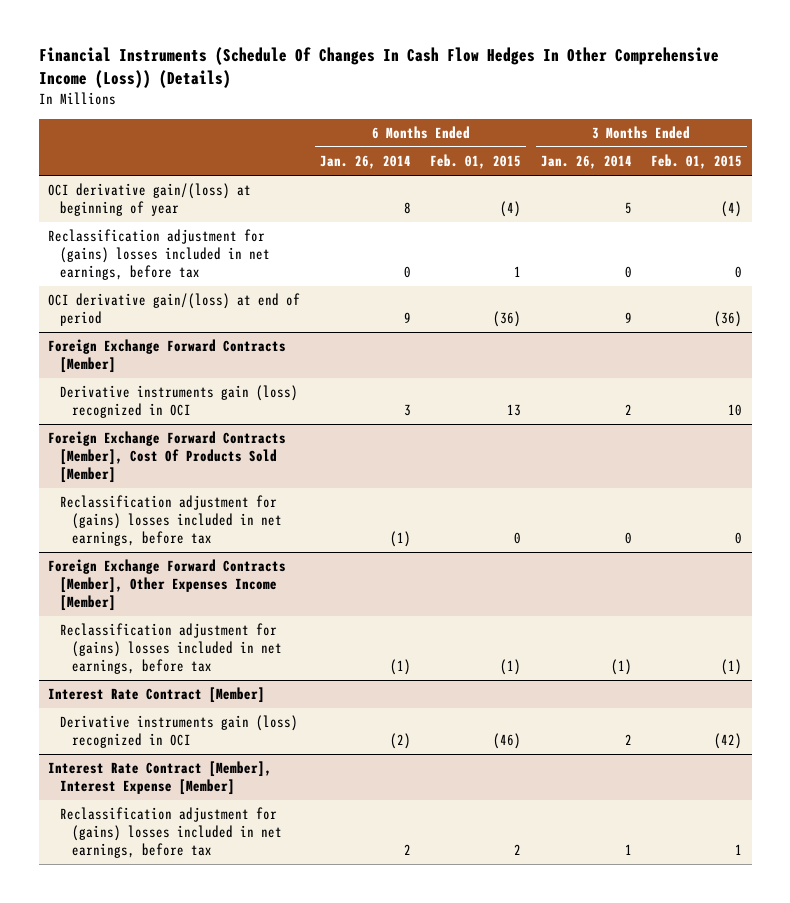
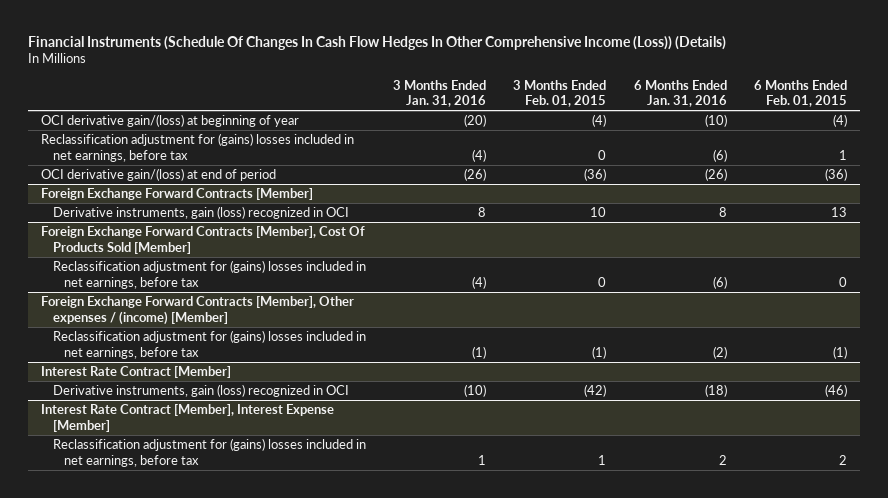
- | 6 Months Ended Jan. 26, 2014 | 6 Months Ended Feb. 01, 2015 | 3 Months Ended Jan. 26, 2014 | 3 Months Ended Feb. 01, 2015
+ | 3 Months Ended Jan. 31, 2016 | 3 Months Ended Feb. 01, 2015 | 6 Months Ended Jan. 31, 2016 | 6 Months Ended Feb. 01, 2015
@ Foreign Exchange Forward Contracts [Member]
- Derivative instruments gain (loss) recognized in OCI | 3 | 13 | 2 | 10
+ Derivative instruments, gain (loss) recognized in OCI | 8 | 10 | 8 | 13
- Foreign Exchange Forward Contracts [Member], Other Expenses Income [Member]
+ Foreign Exchange Forward Contracts [Member], Other expenses / (income) [Member]
@ Interest Rate Contract [Member]
- Derivative instruments gain (loss) recognized in OCI | (2) | (46) | 2 | (42)
+ Derivative instruments, gain (loss) recognized in OCI | (10) | (42) | (18) | (46)

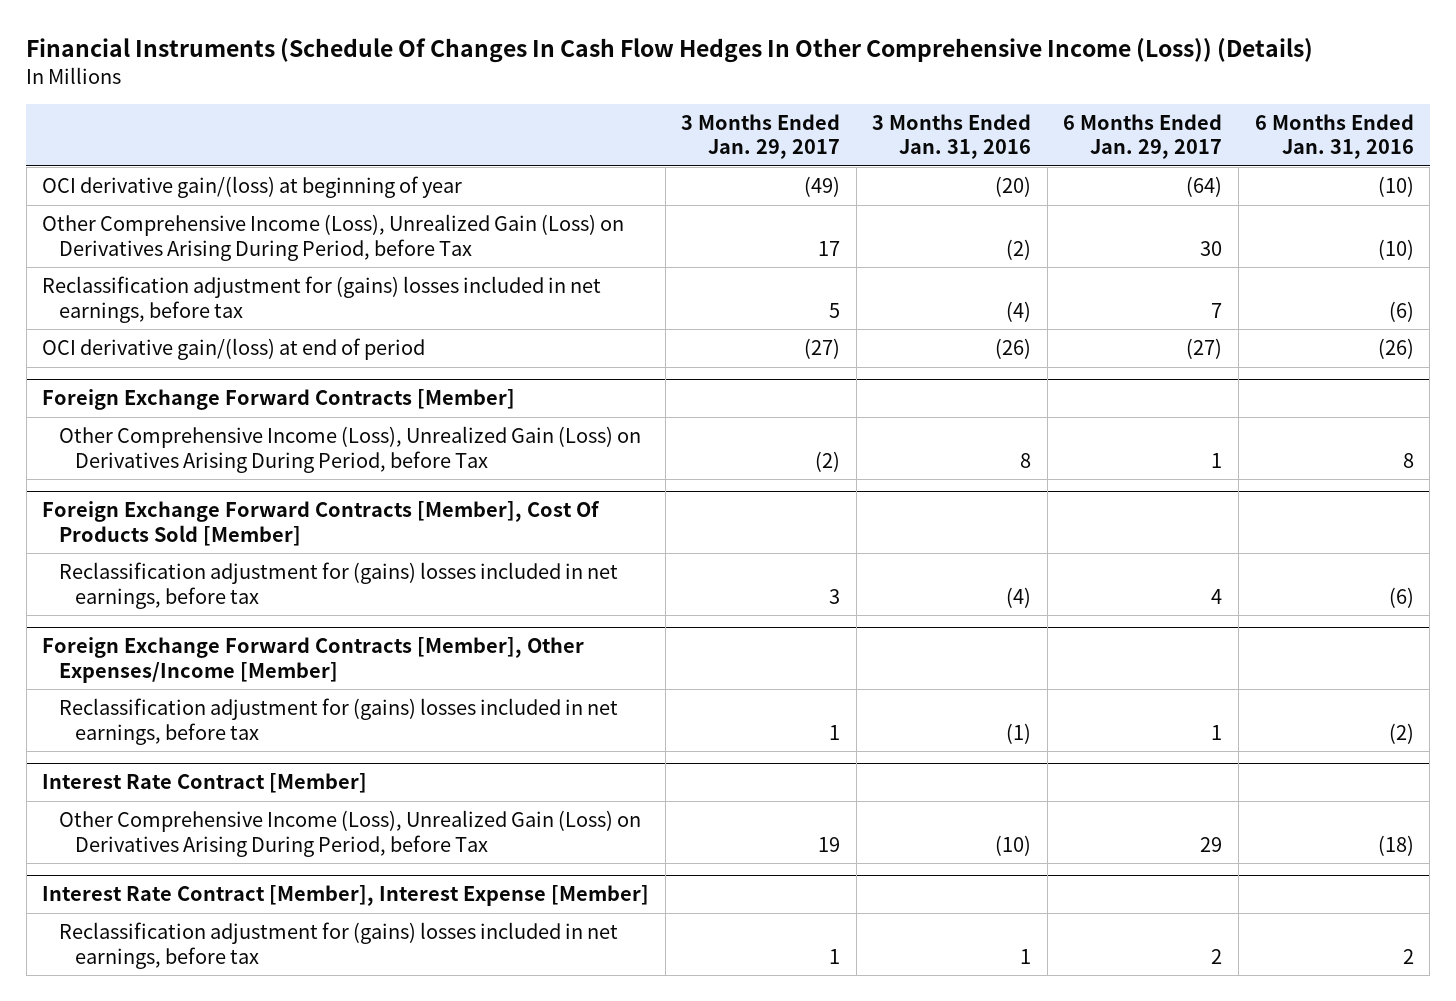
- | 3 Months Ended Jan. 31, 2016 | 3 Months Ended Feb. 01, 2015 | 6 Months Ended Jan. 31, 2016 | 6 Months Ended Feb. 01, 2015
+ | 3 Months Ended Jan. 29, 2017 | 3 Months Ended Jan. 31, 2016 | 6 Months Ended Jan. 29, 2017 | 6 Months Ended Jan. 31, 2016
+ Other Comprehensive Income (Loss), Unrealized Gain (Loss) on Derivatives Arising During Period, before Tax | 17 | (2) | 30 | (10)
@ Foreign Exchange Forward Contracts [Member]
- Derivative instruments, gain (loss) recognized in OCI | 8 | 10 | 8 | 13
+ Other Comprehensive Income (Loss), Unrealized Gain (Loss) on Derivatives Arising During Period, before Tax | (2) | 8 | 1 | 8
- Foreign Exchange Forward Contracts [Member], Other expenses / (income) [Member]
+ Foreign Exchange Forward Contracts [Member], Other Expenses/Income [Member]
@ Interest Rate Contract [Member]
- Derivative instruments, gain (loss) recognized in OCI | (10) | (42) | (18) | (46)
+ Other Comprehensive Income (Loss), Unrealized Gain (Loss) on Derivatives Arising During Period, before Tax | 19 | (10) | 29 | (18)

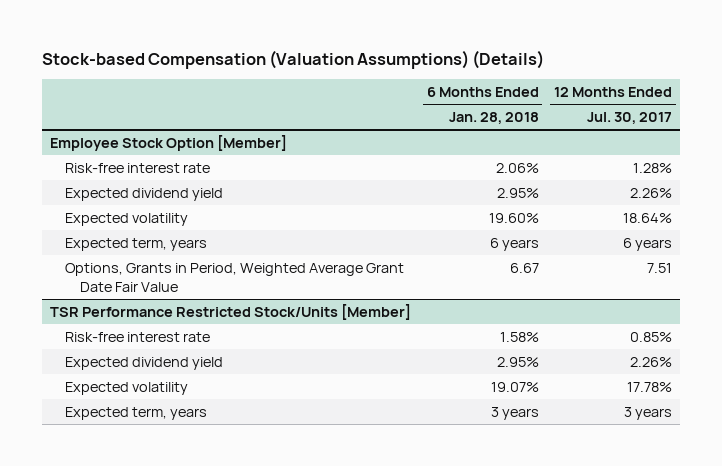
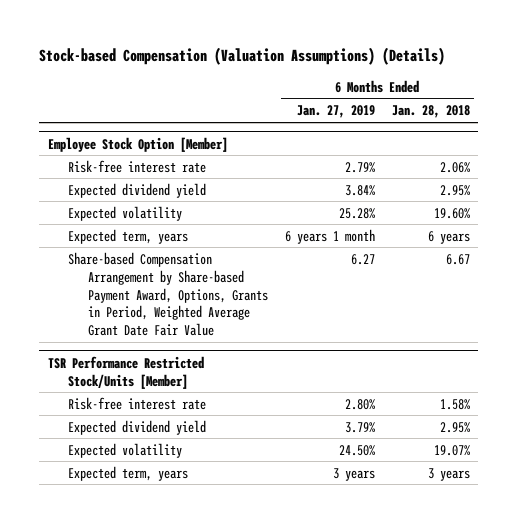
- | 6 Months Ended Jan. 28, 2018 | 12 Months Ended Jul. 30, 2017
+ | 6 Months Ended Jan. 27, 2019 | 6 Months Ended Jan. 28, 2018
@ Employee Stock Option [Member]
- Options, Grants in Period, Weighted Average Grant Date Fair Value | 6.67 | 7.51
+ Share-based Compensation Arrangement by Share-based Payment Award, Options, Grants in Period, Weighted Average Grant Date Fair Value | 6.27 | 6.67

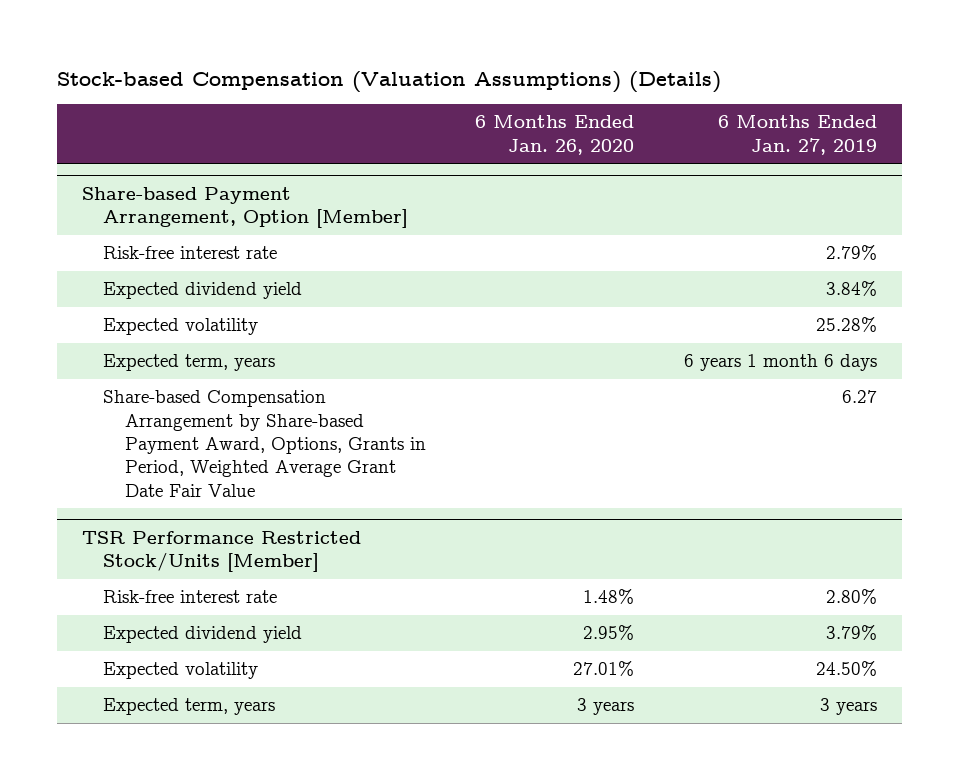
- | 6 Months Ended Jan. 27, 2019 | 6 Months Ended Jan. 28, 2018
+ | 6 Months Ended Jan. 26, 2020 | 6 Months Ended Jan. 27, 2019
- Employee Stock Option [Member]
+ Share-based Payment Arrangement, Option [Member]
- Expected term, years | 6 years 1 month | 6 years
+ Expected term, years | | 6 years 1 month 6 days

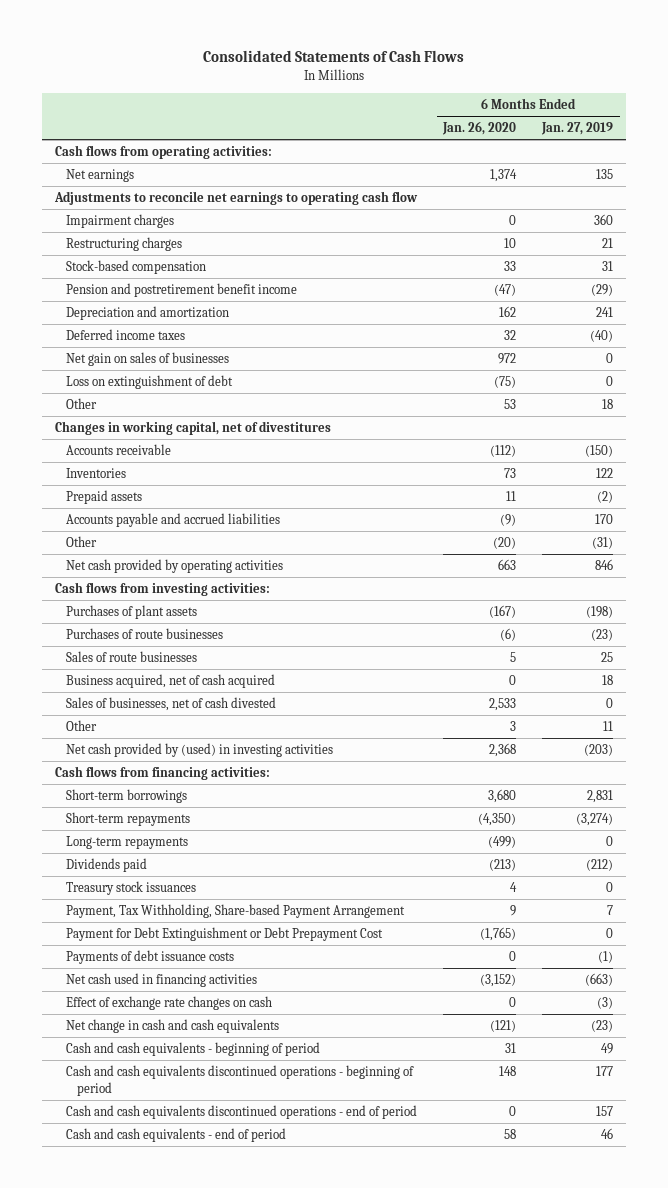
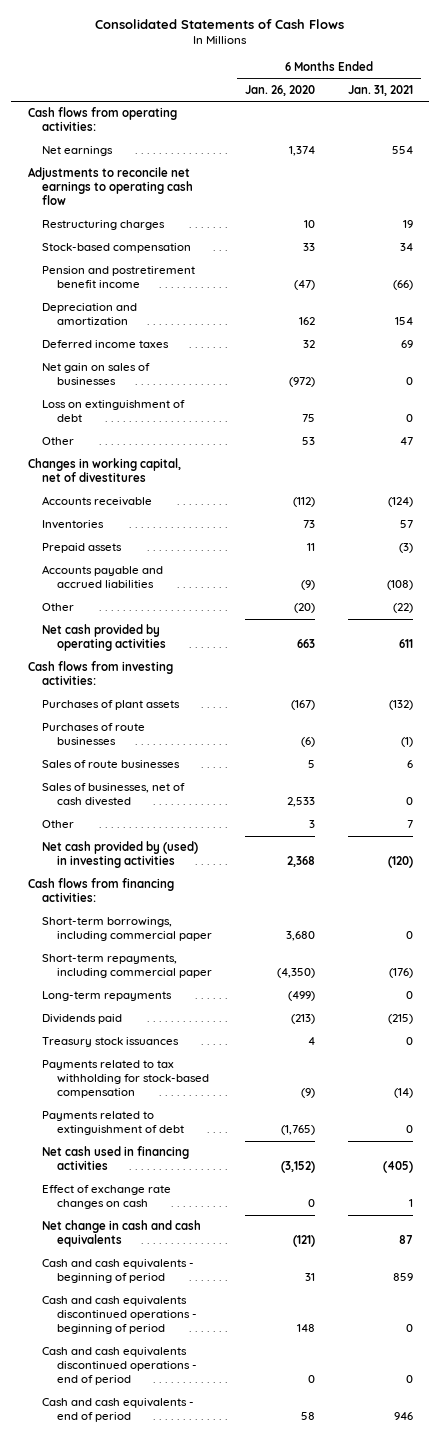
- | 6 Months Ended Jan. 26, 2020 | 6 Months Ended Jan. 27, 2019
+ | 6 Months Ended Jan. 26, 2020 | 6 Months Ended Jan. 31, 2021
- Impairment charges | 0 | 360
- Net gain on sales of businesses | 972 | 0
- Loss on extinguishment of debt | (75) | 0
+ Net gain on sales of businesses | (972) | 0
+ Loss on extinguishment of debt | 75 | 0
- Business acquired, net of cash acquired | 0 | 18
- Short-term borrowings | 3,680 | 2,831
- Short-term repayments | (4,350) | (3,274)
+ Short-term borrowings, including commercial paper | 3,680 | 0
+ Short-term repayments, including commercial paper | (4,350) | (176)
- Payment, Tax Withholding, Share-based Payment Arrangement | 9 | 7
- Payment for Debt Extinguishment or Debt Prepayment Cost | (1,765) | 0
- Payments of debt issuance costs | 0 | (1)
+ Payments related to tax withholding for stock-based compensation | (9) | (14)
+ Payments related to extinguishment of debt | (1,765) | 0

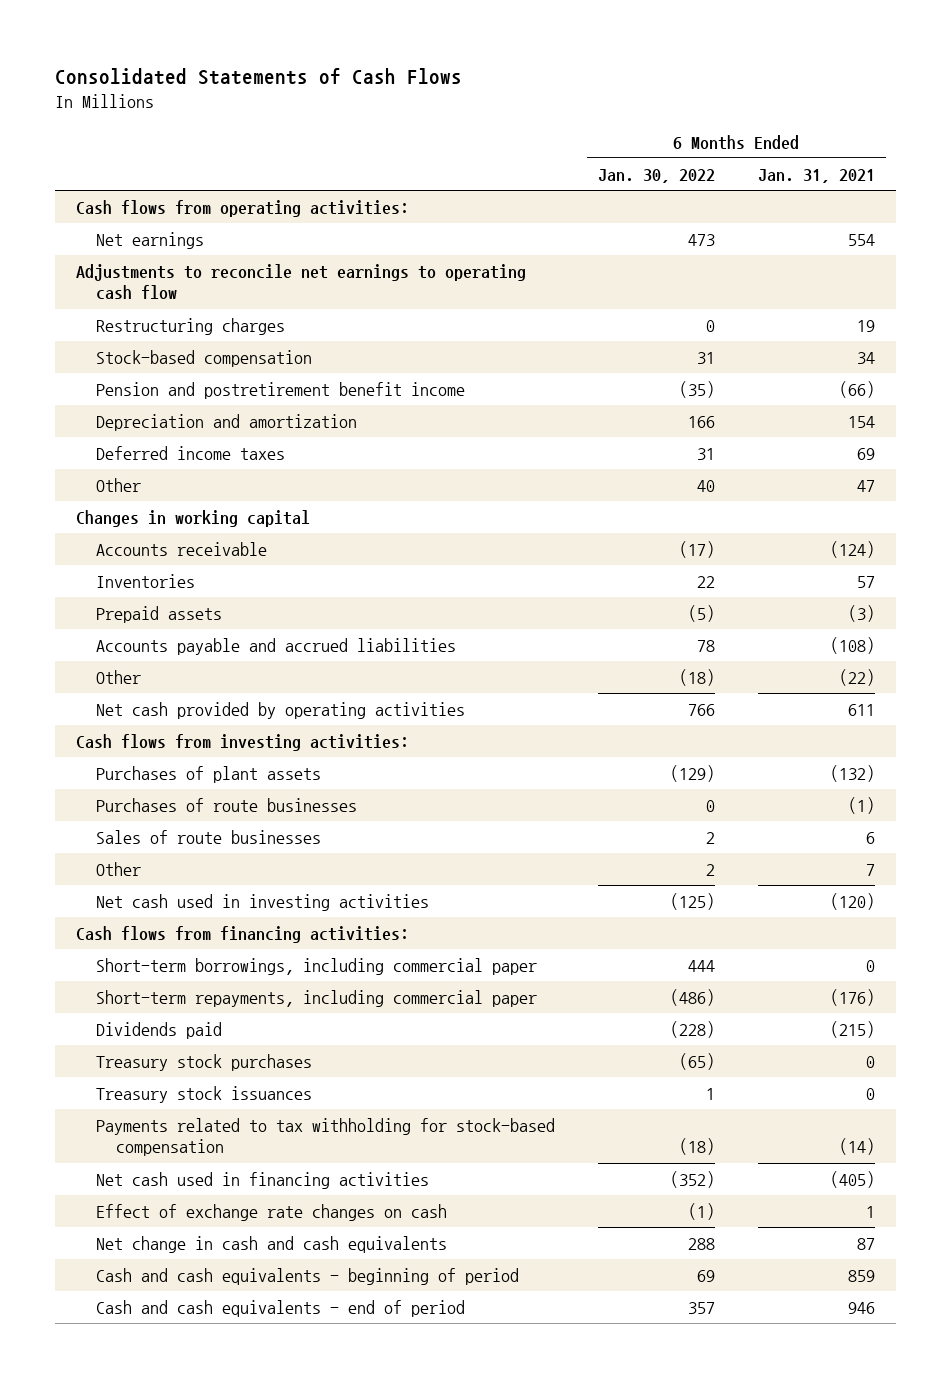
- | 6 Months Ended Jan. 26, 2020 | 6 Months Ended Jan. 31, 2021
+ | 6 Months Ended Jan. 30, 2022 | 6 Months Ended Jan. 31, 2021
- Net gain on sales of businesses | (972) | 0
- Loss on extinguishment of debt | 75 | 0
- Changes in working capital, net of divestitures
+ Changes in working capital
- Sales of businesses, net of cash divested | 2,533 | 0
- Net cash provided by (used) in investing activities | 2,368 | (120)
+ Net cash used in investing activities | (125) | (120)
- Long-term repayments | (499) | 0
+ Treasury stock purchases | (65) | 0
- Payments related to extinguishment of debt | (1,765) | 0
- Cash and cash equivalents discontinued operations - beginning of period | 148 | 0
- Cash and cash equivalents discontinued operations - end of period | 0 | 0

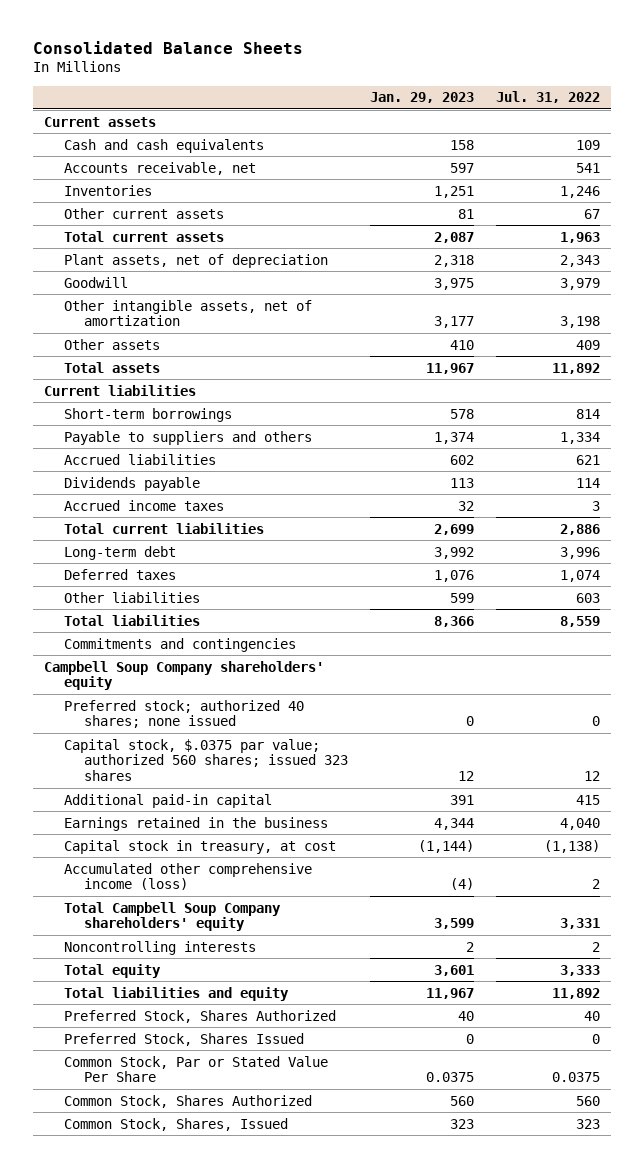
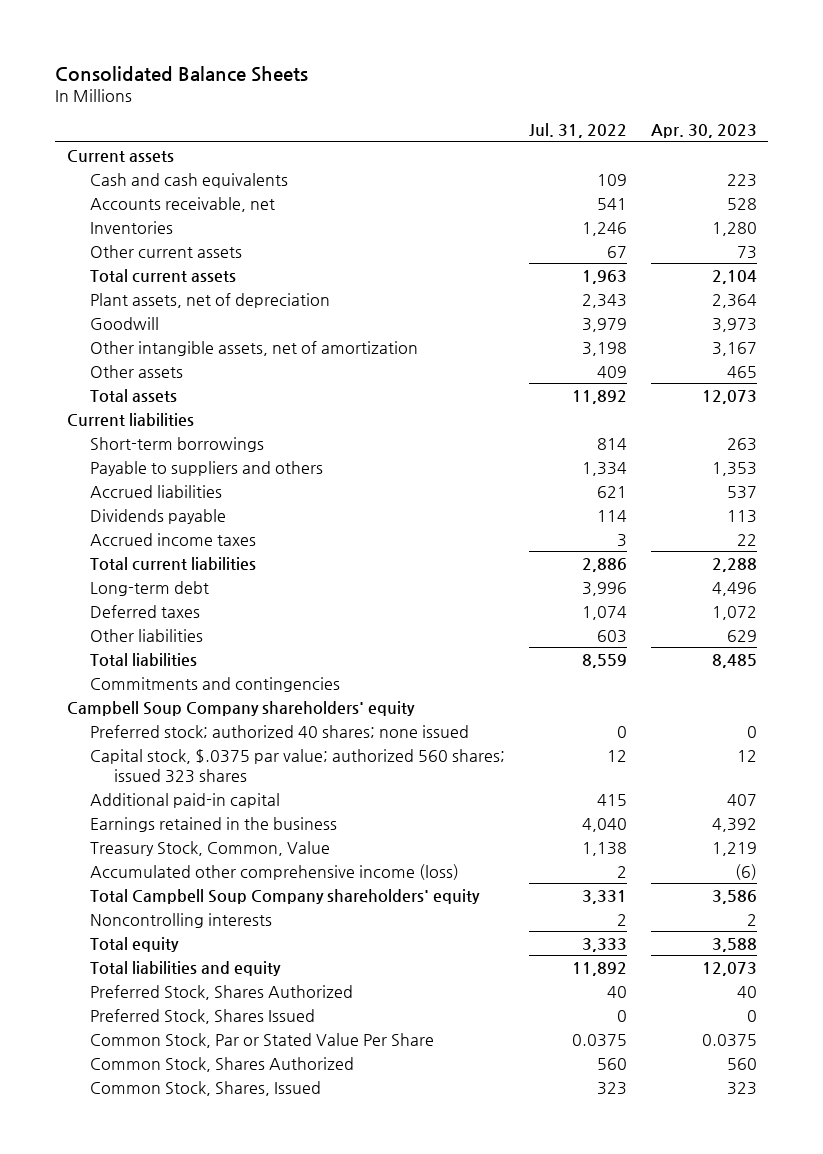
- | Jan. 29, 2023 | Jul. 31, 2022
+ | Jul. 31, 2022 | Apr. 30, 2023
- Capital stock in treasury, at cost | (1,144) | (1,138)
+ Treasury Stock, Common, Value | 1,138 | 1,219

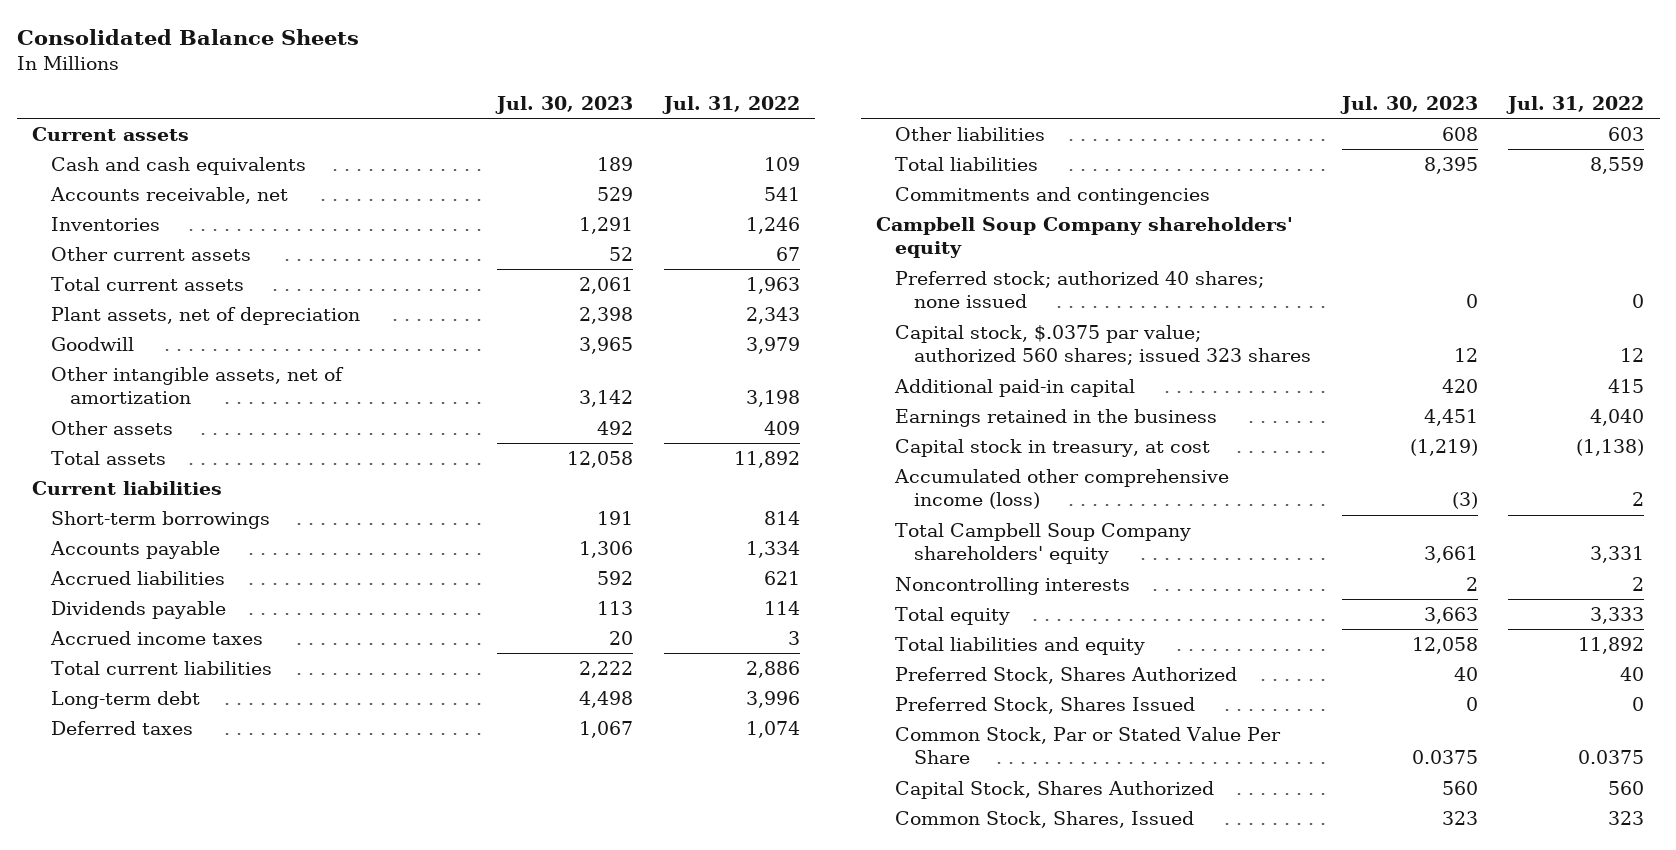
- | Jul. 31, 2022 | Apr. 30, 2023
+ | Jul. 30, 2023 | Jul. 31, 2022
- Payable to suppliers and others | 1,334 | 1,353
+ Accounts payable | 1,306 | 1,334
- Treasury Stock, Common, Value | 1,138 | 1,219
+ Capital stock in treasury, at cost | (1,219) | (1,138)
- Common Stock, Shares Authorized | 560 | 560
+ Capital Stock, Shares Authorized | 560 | 560

